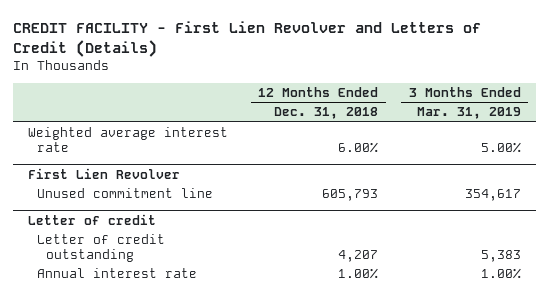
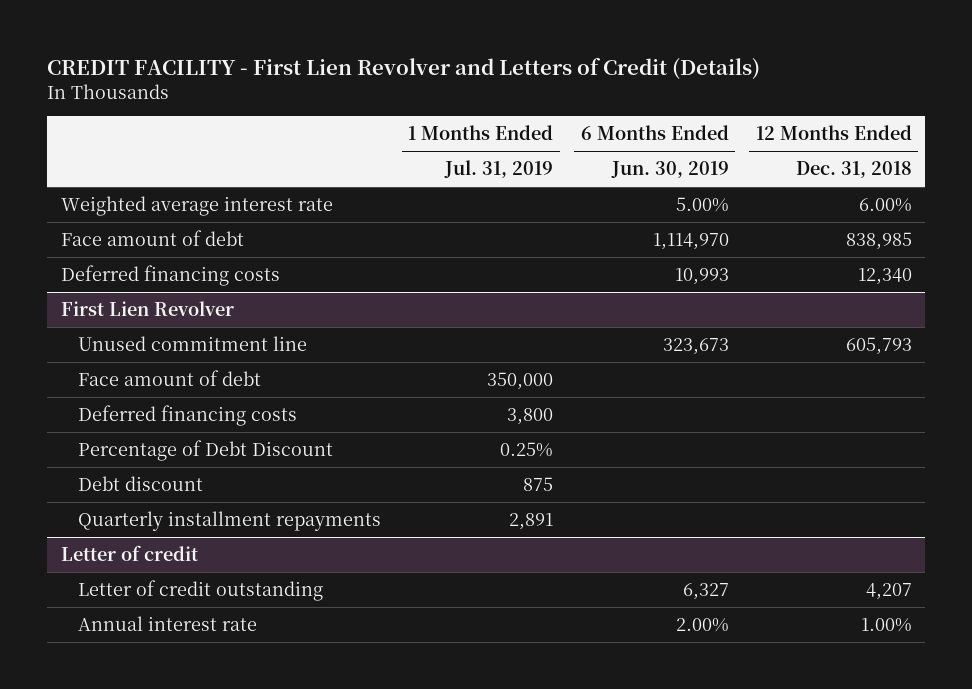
- | 12 Months Ended Dec. 31, 2018 | 3 Months Ended Mar. 31, 2019
+ | 1 Months Ended Jul. 31, 2019 | 6 Months Ended Jun. 30, 2019 | 12 Months Ended Dec. 31, 2018
+ Face amount of debt | | 1,114,970 | 838,985
+ Deferred financing costs | | 10,993 | 12,340
@ First Lien Revolver
+ Face amount of debt | 350,000 | |
+ Deferred financing costs | 3,800 | |
+ Percentage of Debt Discount | 0.25% | |
+ Debt discount | 875 | |
+ Quarterly installment repayments | 2,891 | |

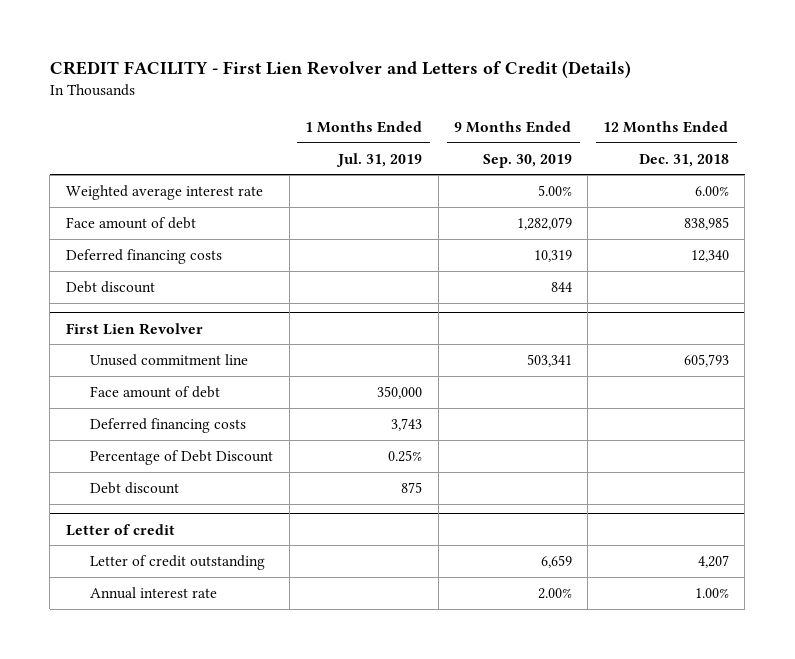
- | 1 Months Ended Jul. 31, 2019 | 6 Months Ended Jun. 30, 2019 | 12 Months Ended Dec. 31, 2018
+ | 1 Months Ended Jul. 31, 2019 | 9 Months Ended Sep. 30, 2019 | 12 Months Ended Dec. 31, 2018
+ Debt discount | | 844 |
@ First Lien Revolver
- Deferred financing costs | 3,800 | |
+ Deferred financing costs | 3,743 | |
- Quarterly installment repayments | 2,891 | |

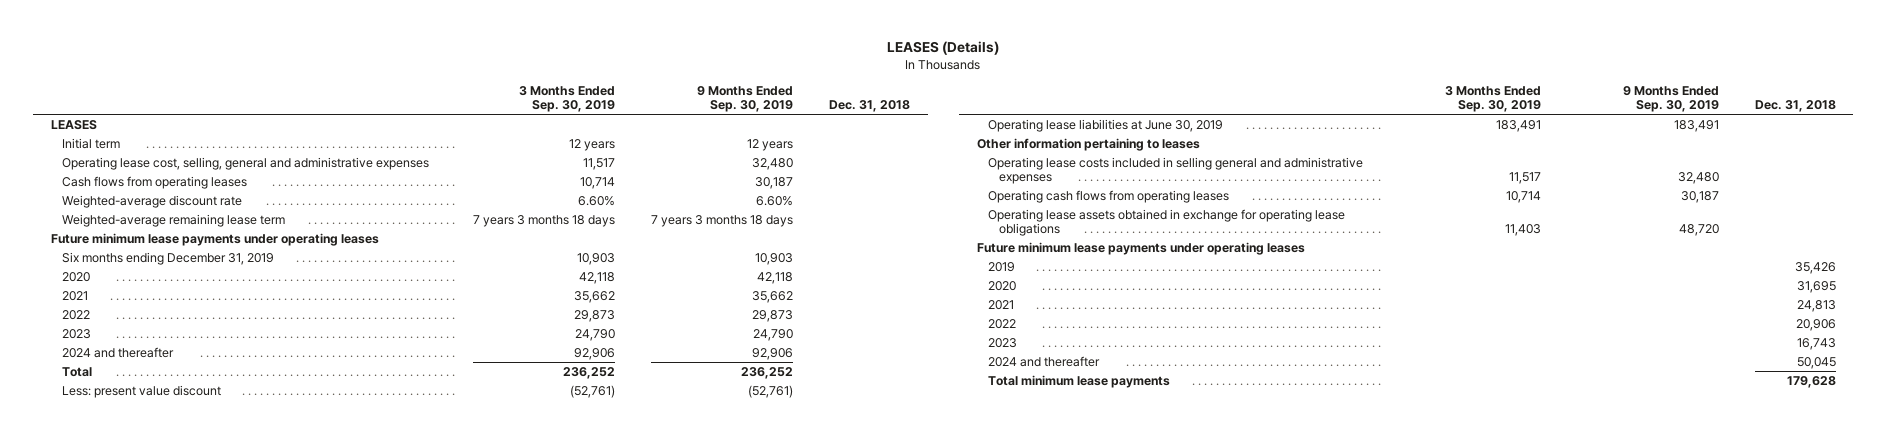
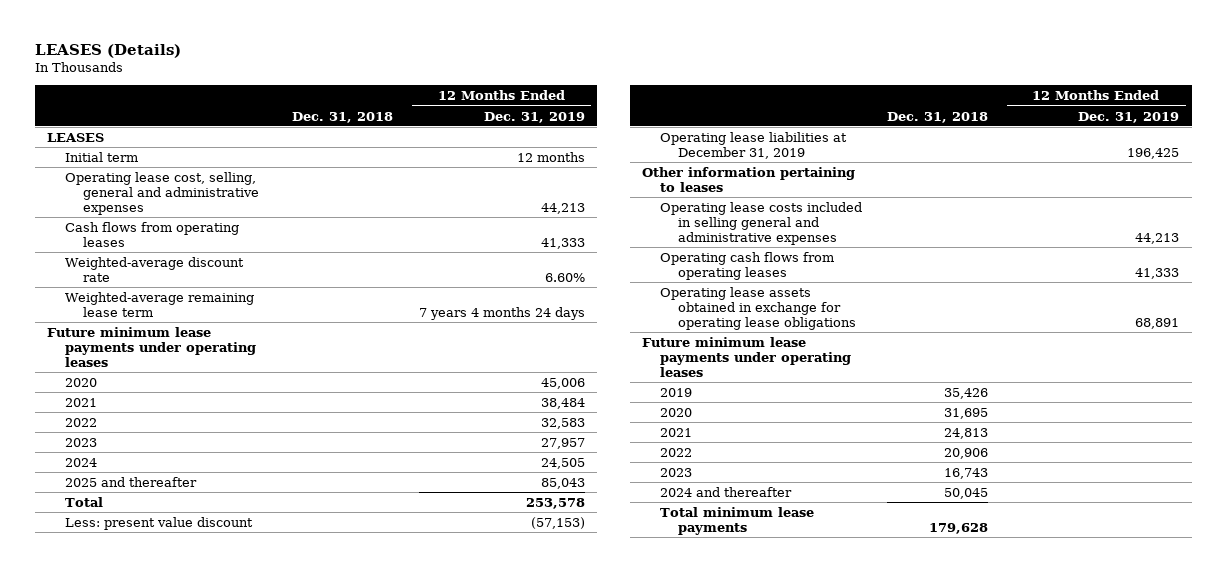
- | 3 Months Ended Sep. 30, 2019 | 9 Months Ended Sep. 30, 2019 | Dec. 31, 2018
+ | Dec. 31, 2018 | 12 Months Ended Dec. 31, 2019
- Six months ending December 31, 2019 | 10,903 | 10,903 |
- 2024 and thereafter | 92,906 | 92,906 |
+ 2024 | | 24,505
+ 2025 and thereafter | | 85,043
- Operating lease liabilities at June 30, 2019 | 183,491 | 183,491 |
+ Operating lease liabilities at December 31, 2019 | | 196,425

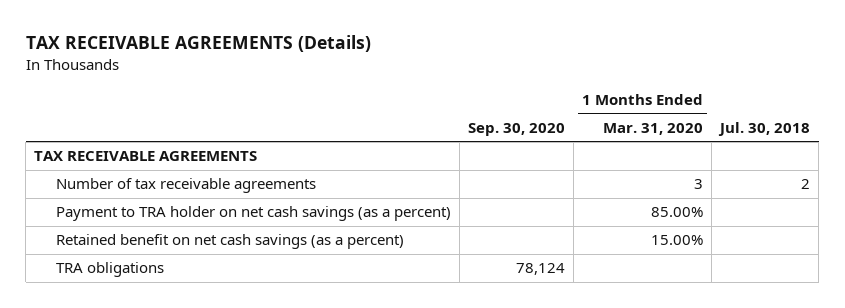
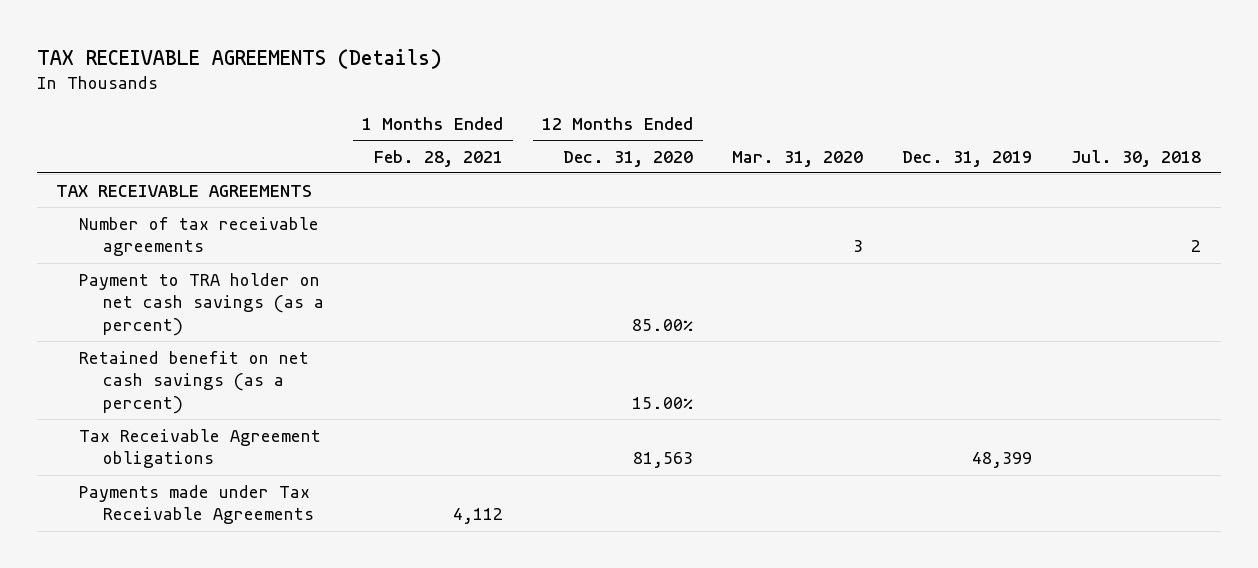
- | Sep. 30, 2020 | 1 Months Ended Mar. 31, 2020 | Jul. 30, 2018
+ | 1 Months Ended Feb. 28, 2021 | 12 Months Ended Dec. 31, 2020 | Mar. 31, 2020 | Dec. 31, 2019 | Jul. 30, 2018
- TRA obligations | 78,124 | |
+ Tax Receivable Agreement obligations | | 81,563 | | 48,399 |
+ Payments made under Tax Receivable Agreements | 4,112 | | | |

